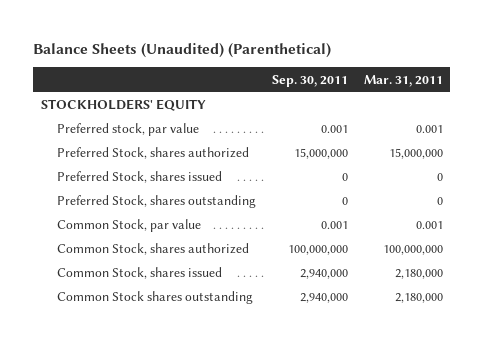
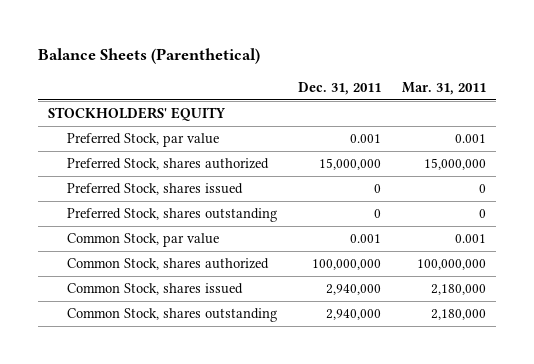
- Balance Sheets (Unaudited) (Parenthetical)
+ Balance Sheets (Parenthetical)
- | Sep. 30, 2011 | Mar. 31, 2011
+ | Dec. 31, 2011 | Mar. 31, 2011
- Preferred stock, par value | 0.001 | 0.001
+ Preferred Stock, par value | 0.001 | 0.001
- Common Stock shares outstanding | 2,940,000 | 2,180,000
+ Common Stock, shares outstanding | 2,940,000 | 2,180,000

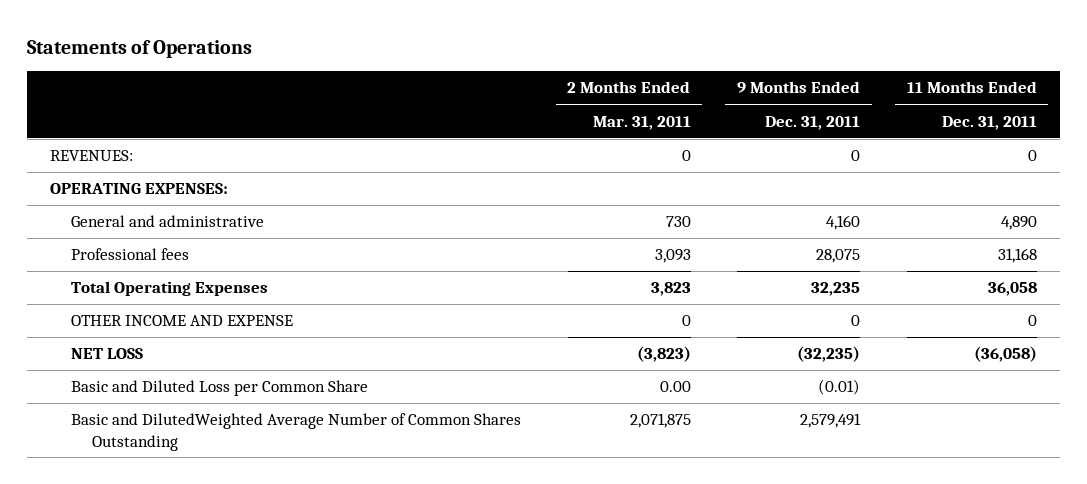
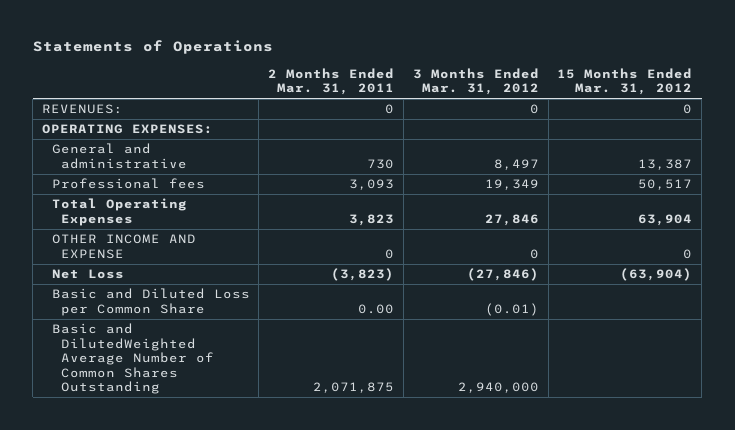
- | 2 Months Ended Mar. 31, 2011 | 9 Months Ended Dec. 31, 2011 | 11 Months Ended Dec. 31, 2011
+ | 2 Months Ended Mar. 31, 2011 | 3 Months Ended Mar. 31, 2012 | 15 Months Ended Mar. 31, 2012
- NET LOSS | (3,823) | (32,235) | (36,058)
+ Net Loss | (3,823) | (27,846) | (63,904)

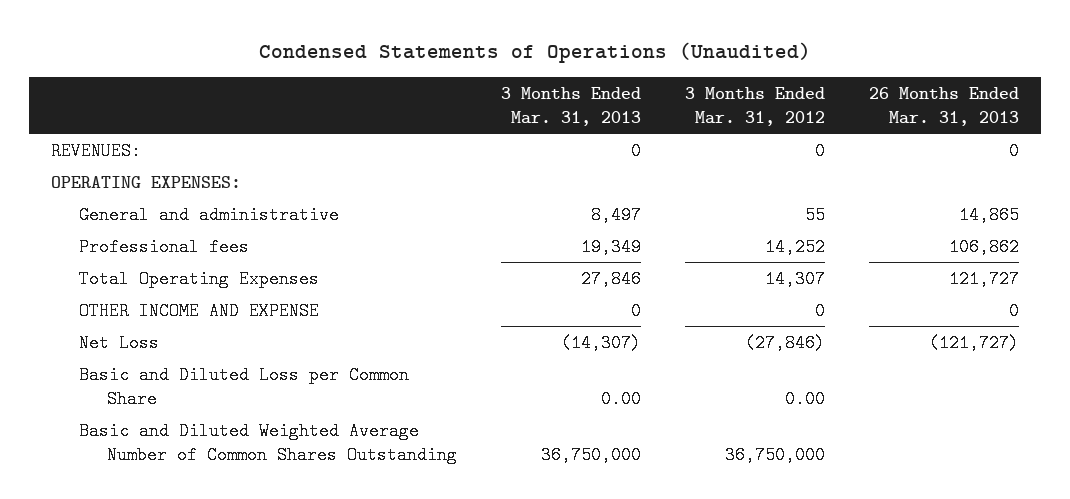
- Statements of Operations
+ Condensed Statements of Operations (Unaudited)
- | 2 Months Ended Mar. 31, 2011 | 3 Months Ended Mar. 31, 2012 | 15 Months Ended Mar. 31, 2012
+ | 3 Months Ended Mar. 31, 2013 | 3 Months Ended Mar. 31, 2012 | 26 Months Ended Mar. 31, 2013
- General and administrative | 730 | 8,497 | 13,387
- Professional fees | 3,093 | 19,349 | 50,517
- Total Operating Expenses | 3,823 | 27,846 | 63,904
+ General and administrative | 8,497 | 55 | 14,865
+ Professional fees | 19,349 | 14,252 | 106,862
+ Total Operating Expenses | 27,846 | 14,307 | 121,727
- Basic and Diluted Loss per Common Share | 0.00 | (0.01) |
- Basic and DilutedWeighted Average Number of Common Shares Outstanding | 2,071,875 | 2,940,000 |
+ Basic and Diluted Loss per Common Share | 0.00 | 0.00 |
+ Basic and Diluted Weighted Average Number of Common Shares Outstanding | 36,750,000 | 36,750,000 |

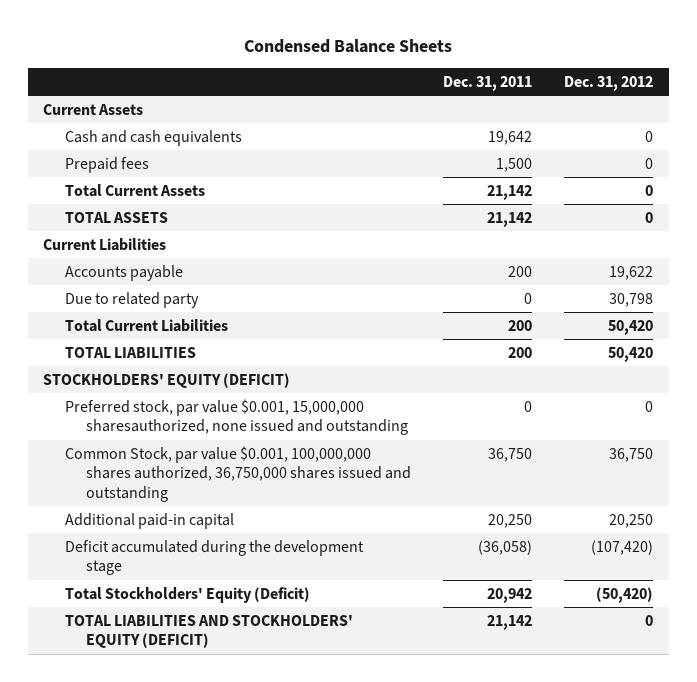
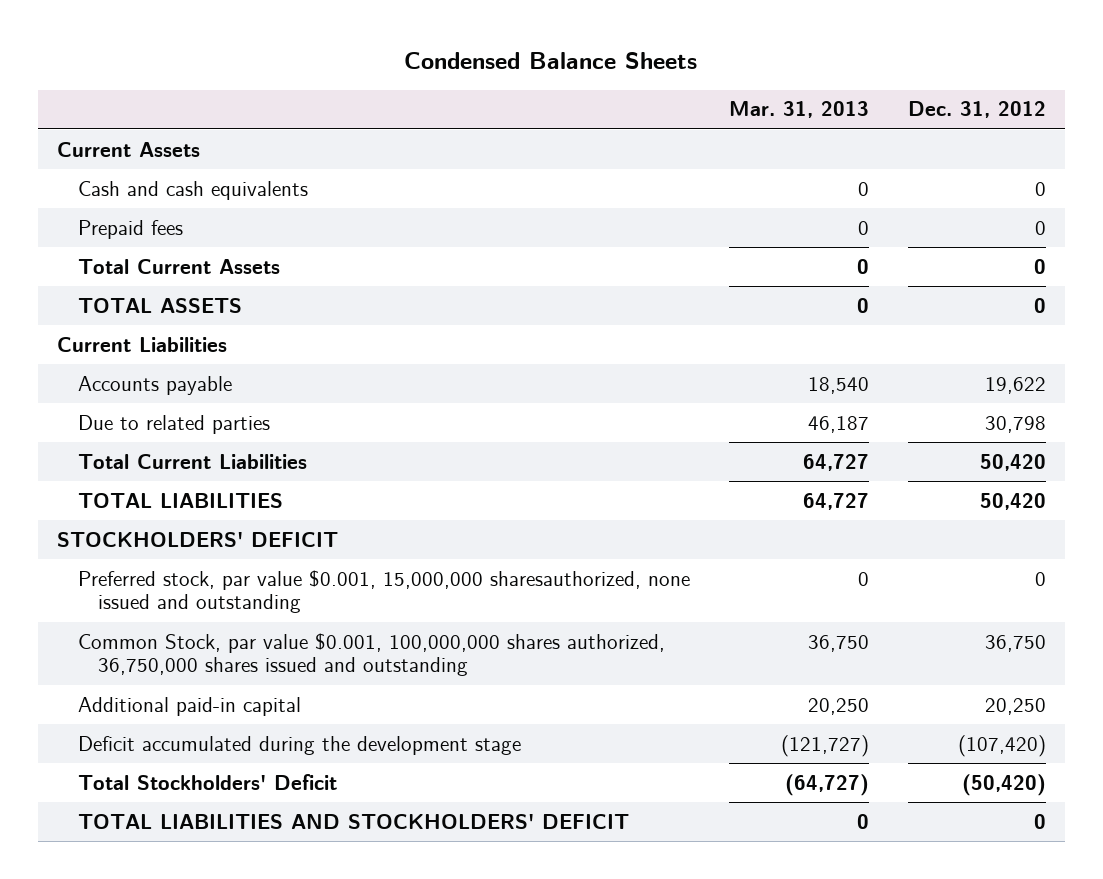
- | Dec. 31, 2011 | Dec. 31, 2012
+ | Mar. 31, 2013 | Dec. 31, 2012
- Due to related party | 0 | 30,798
+ Due to related parties | 46,187 | 30,798
- STOCKHOLDERS' EQUITY (DEFICIT)
+ STOCKHOLDERS' DEFICIT
- Total Stockholders' Equity (Deficit) | 20,942 | (50,420)
- TOTAL LIABILITIES AND STOCKHOLDERS' EQUITY (DEFICIT) | 21,142 | 0
+ Total Stockholders' Deficit | (64,727) | (50,420)
+ TOTAL LIABILITIES AND STOCKHOLDERS' DEFICIT | 0 | 0

